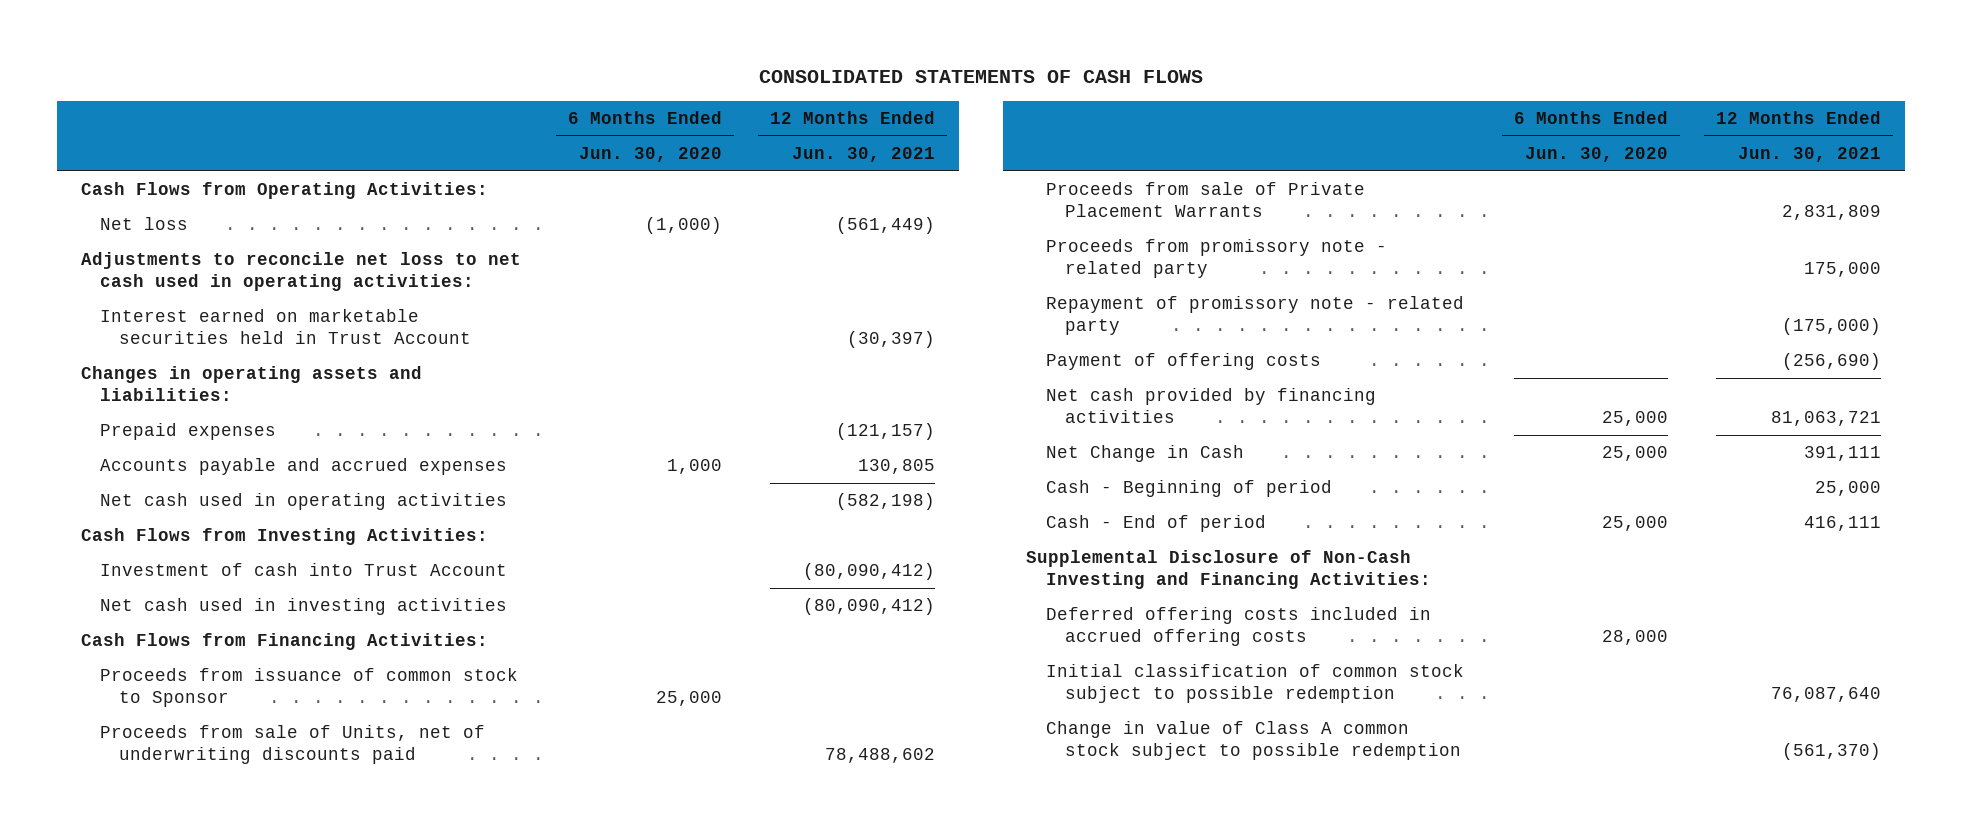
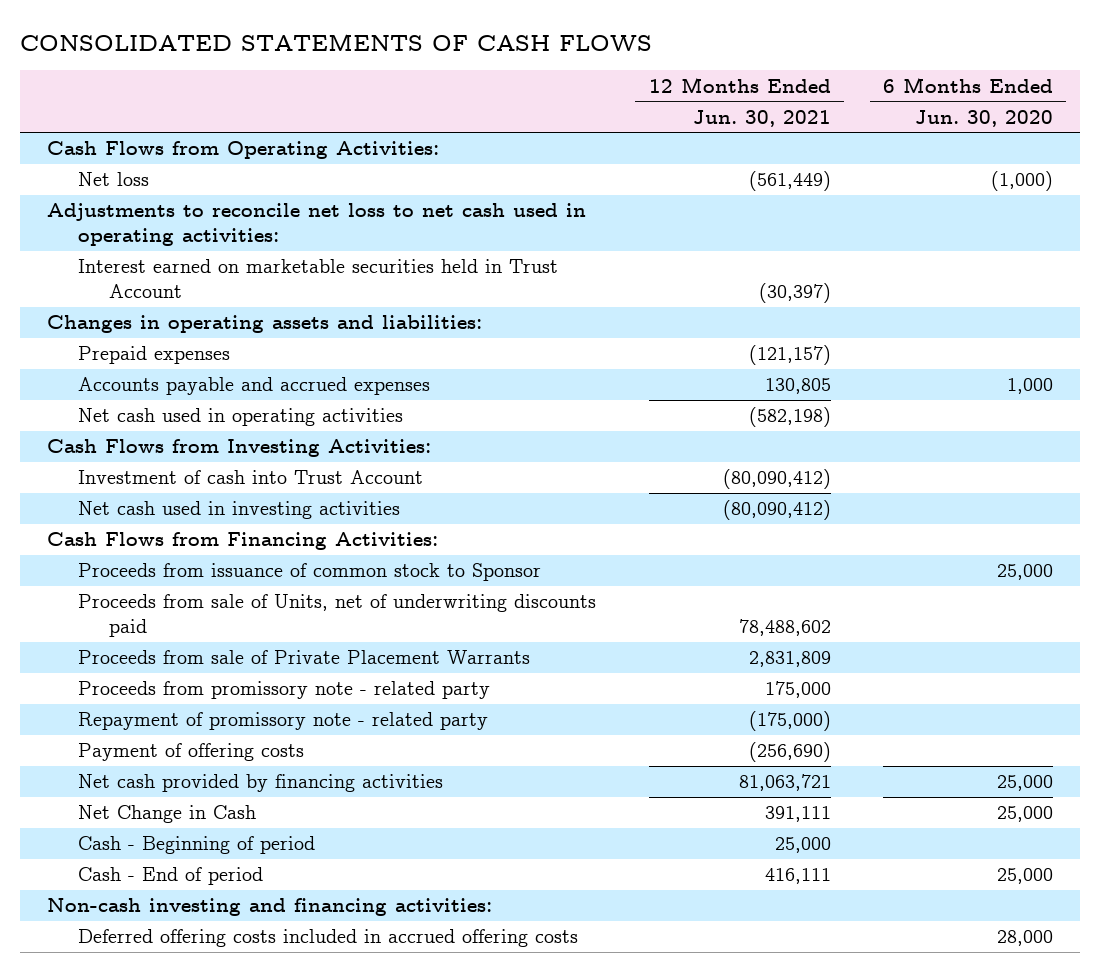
- | 6 Months Ended Jun. 30, 2020 | 12 Months Ended Jun. 30, 2021
+ | 12 Months Ended Jun. 30, 2021 | 6 Months Ended Jun. 30, 2020
- Supplemental Disclosure of Non-Cash Investing and Financing Activities:
+ Non-cash investing and financing activities:
- Initial classification of common stock subject to possible redemption | | 76,087,640
- Change in value of Class A common stock subject to possible redemption | | (561,370)

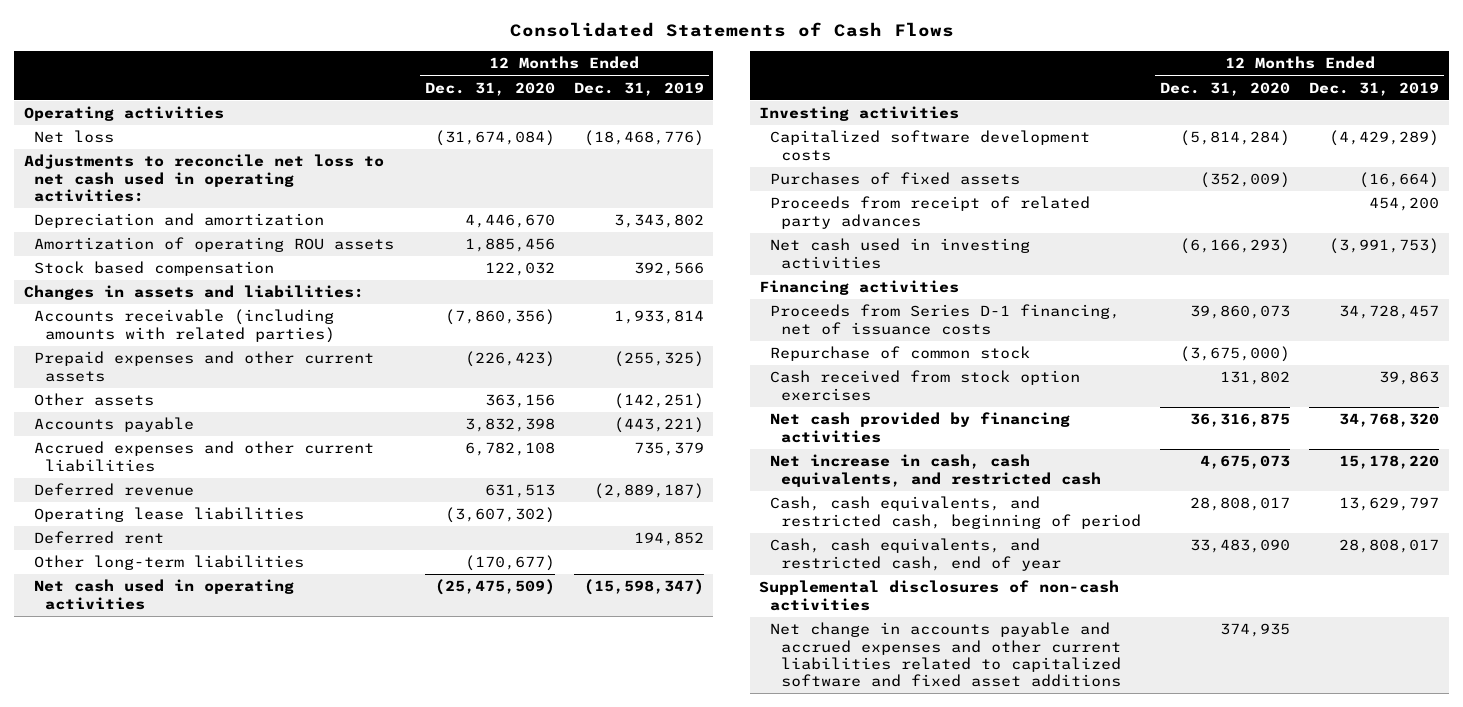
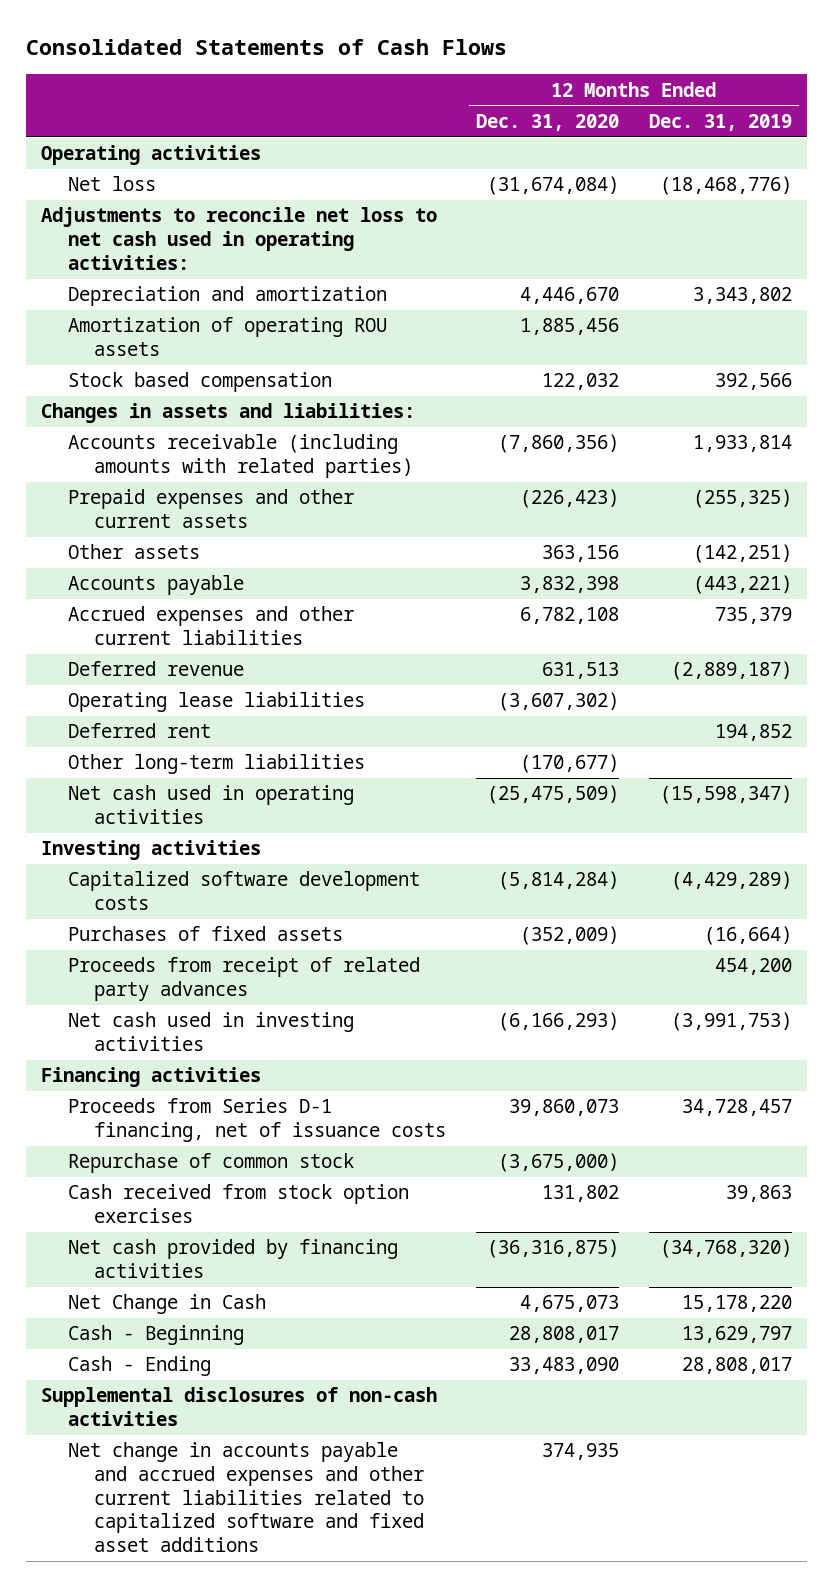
- Net cash provided by financing activities | 36,316,875 | 34,768,320
- Net increase in cash, cash equivalents, and restricted cash | 4,675,073 | 15,178,220
- Cash, cash equivalents, and restricted cash, beginning of period | 28,808,017 | 13,629,797
- Cash, cash equivalents, and restricted cash, end of year | 33,483,090 | 28,808,017
+ Net cash provided by financing activities | (36,316,875) | (34,768,320)
+ Net Change in Cash | 4,675,073 | 15,178,220
+ Cash - Beginning | 28,808,017 | 13,629,797
+ Cash - Ending | 33,483,090 | 28,808,017

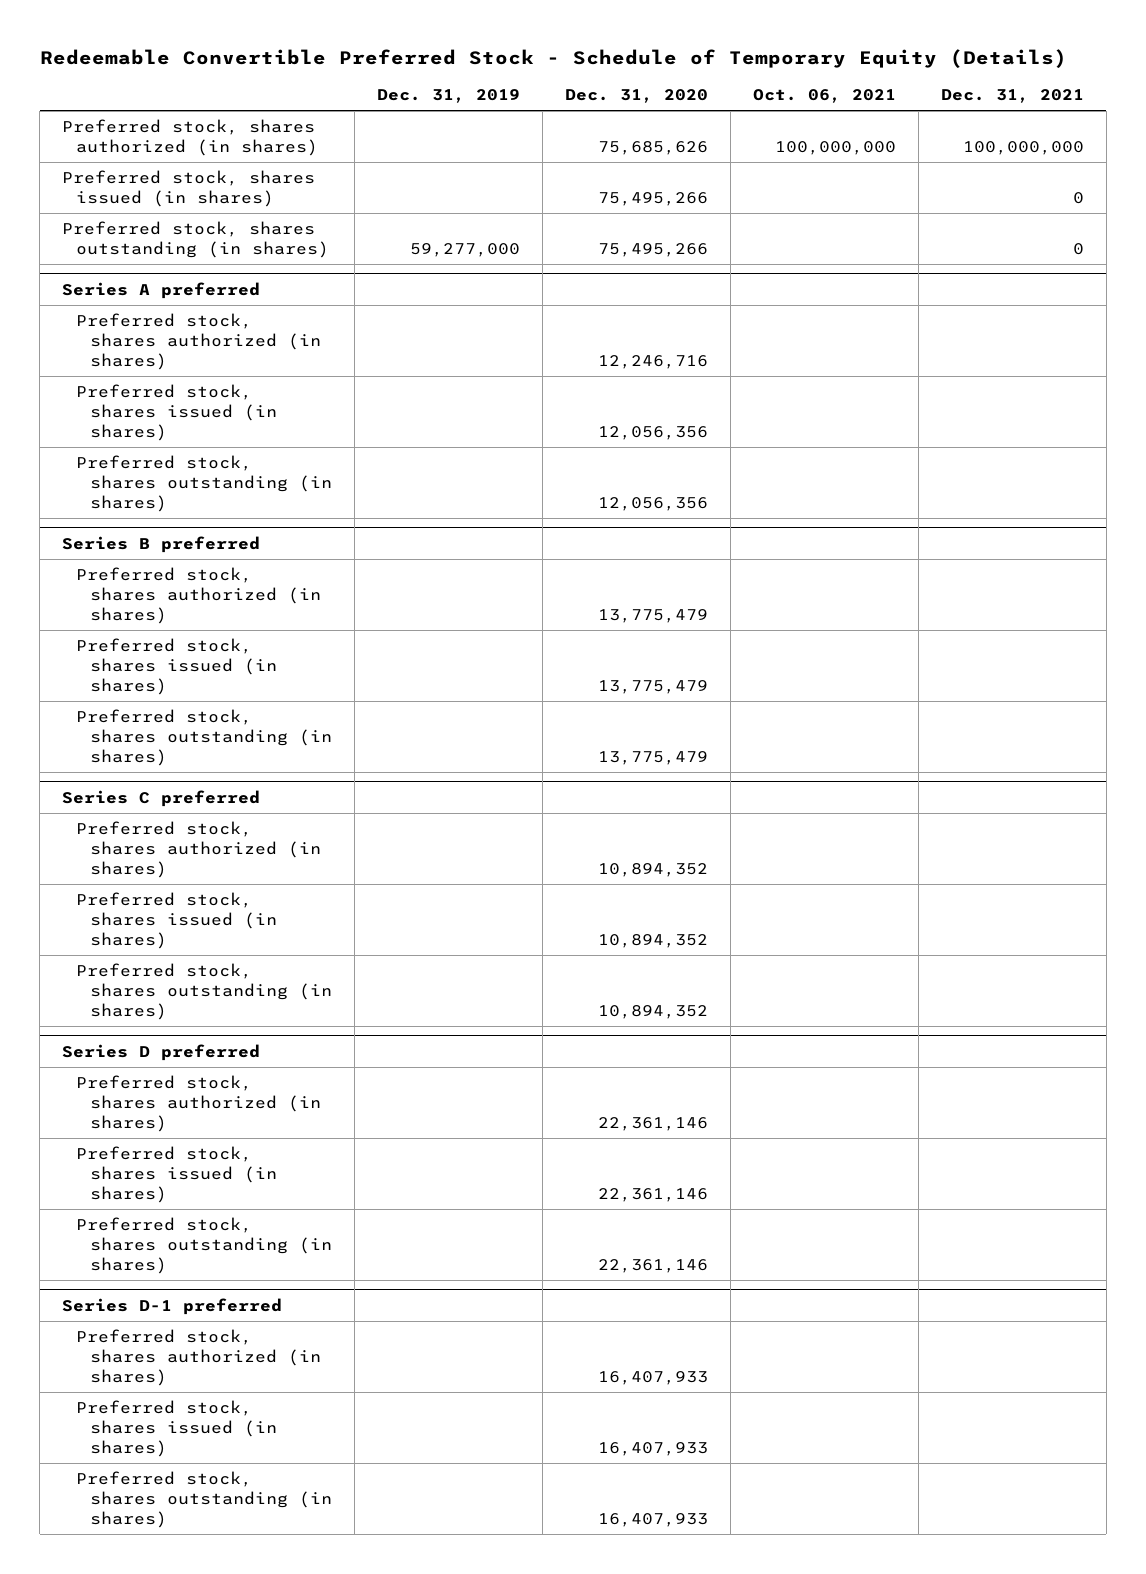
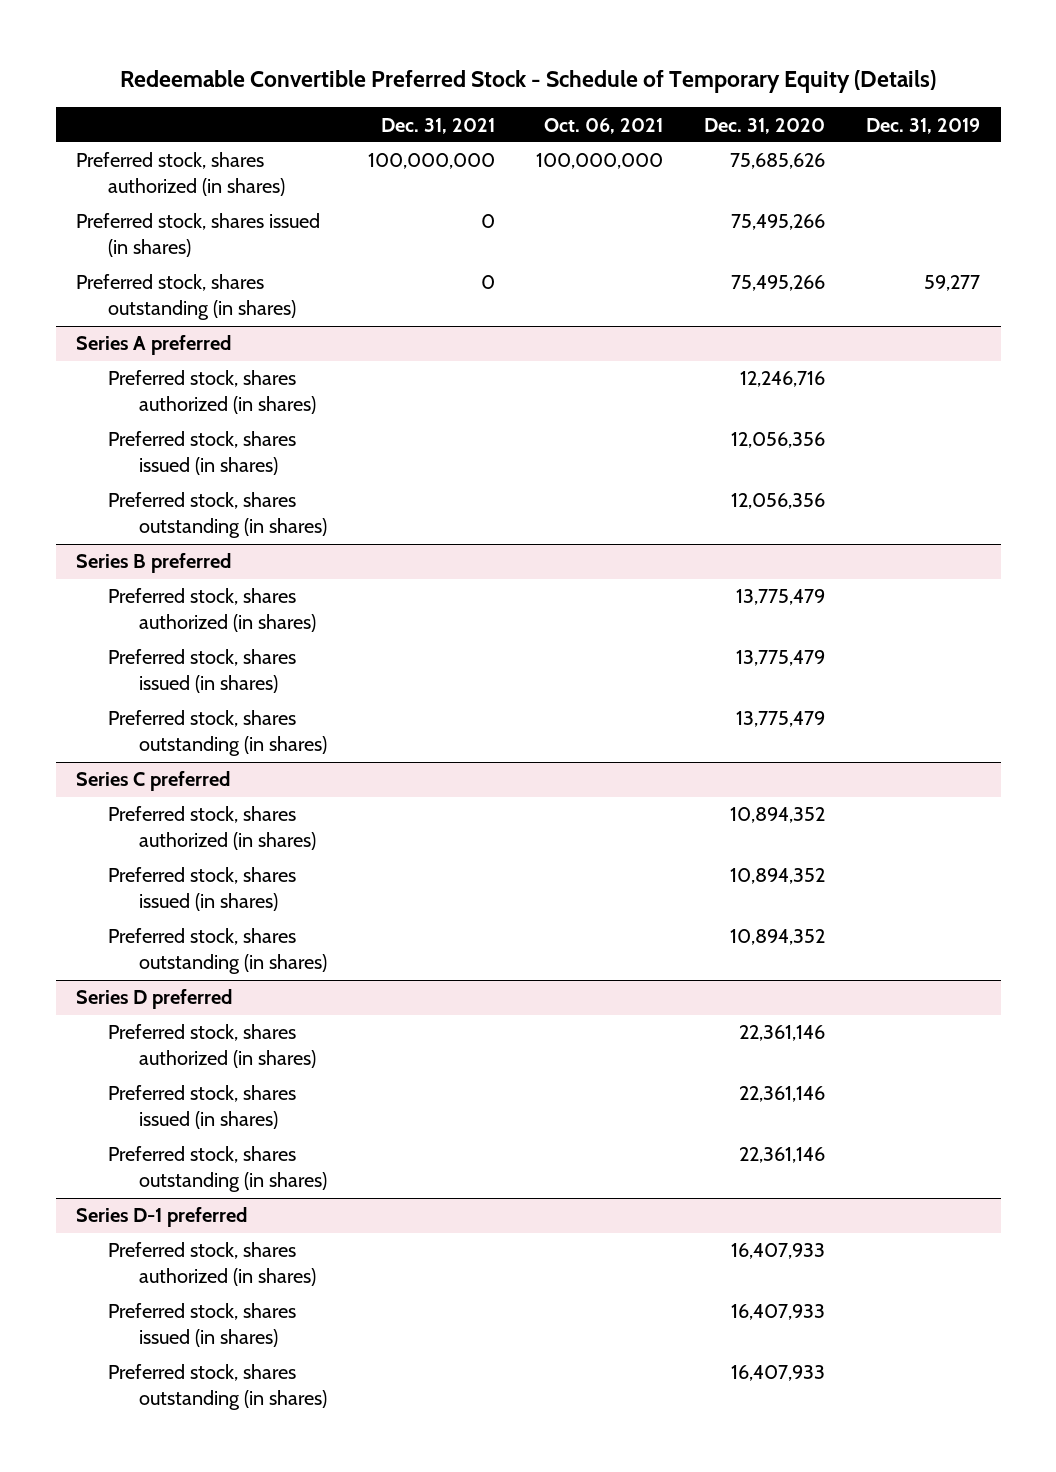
- | Dec. 31, 2019 | Dec. 31, 2020 | Oct. 06, 2021 | Dec. 31, 2021
+ | Dec. 31, 2021 | Oct. 06, 2021 | Dec. 31, 2020 | Dec. 31, 2019
- Preferred stock, shares outstanding (in shares) | 59,277,000 | 75,495,266 | | 0
+ Preferred stock, shares outstanding (in shares) | 0 | | 75,495,266 | 59,277

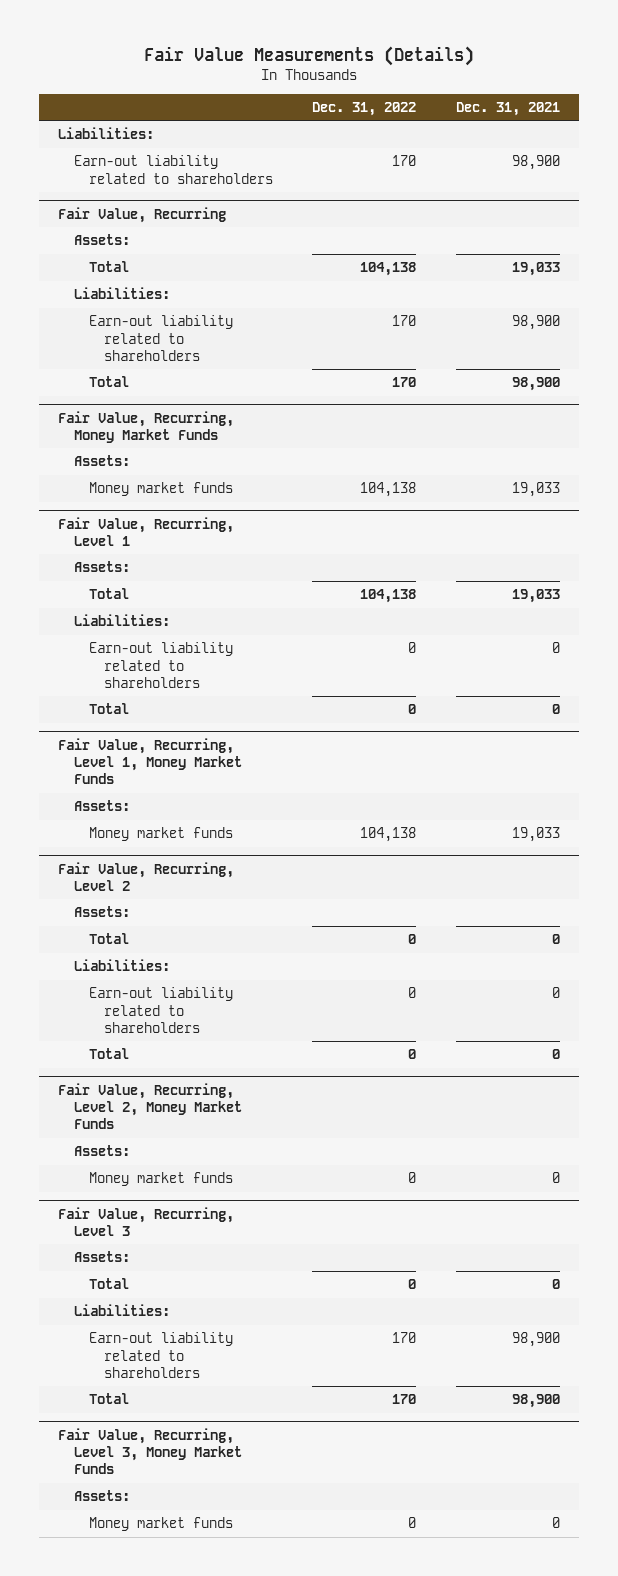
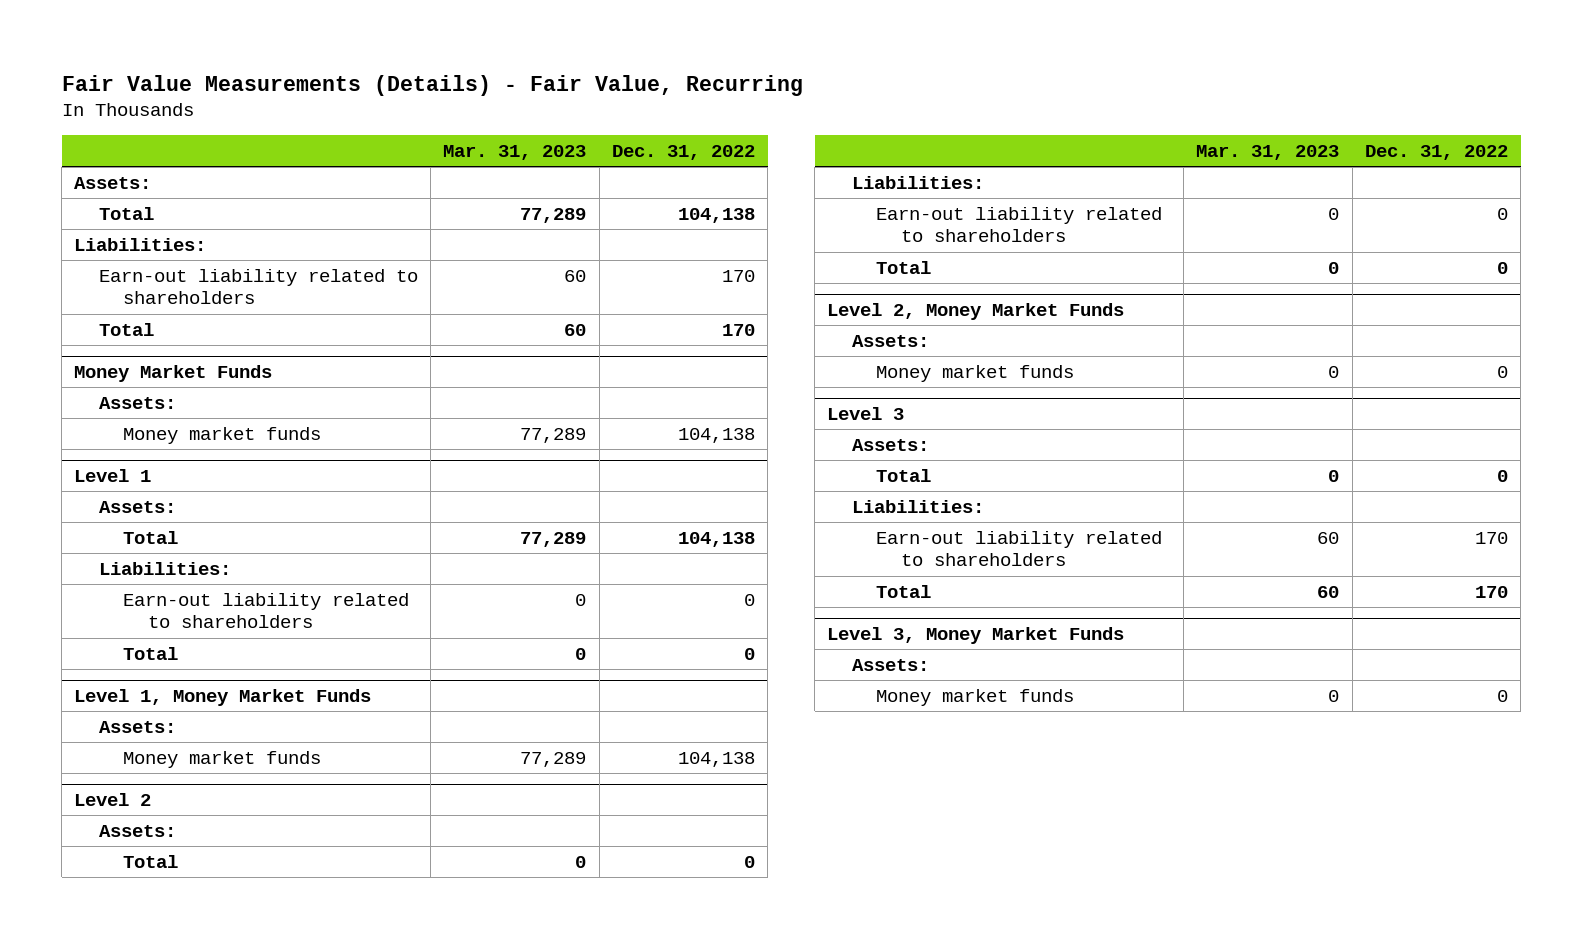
- Fair Value Measurements (Details)
+ Fair Value Measurements (Details) - Fair Value, Recurring
- | Dec. 31, 2022 | Dec. 31, 2021
+ | Mar. 31, 2023 | Dec. 31, 2022
- Liabilities:
- Earn-out liability related to shareholders | 170 | 98,900
- Fair Value, Recurring
- Fair Value, Recurring, Money Market Funds
+ Money Market Funds
- Fair Value, Recurring, Level 1
+ Level 1
- Fair Value, Recurring, Level 1, Money Market Funds
+ Level 1, Money Market Funds
- Fair Value, Recurring, Level 2
+ Level 2
- Fair Value, Recurring, Level 2, Money Market Funds
+ Level 2, Money Market Funds
- Fair Value, Recurring, Level 3
+ Level 3
- Fair Value, Recurring, Level 3, Money Market Funds
+ Level 3, Money Market Funds

